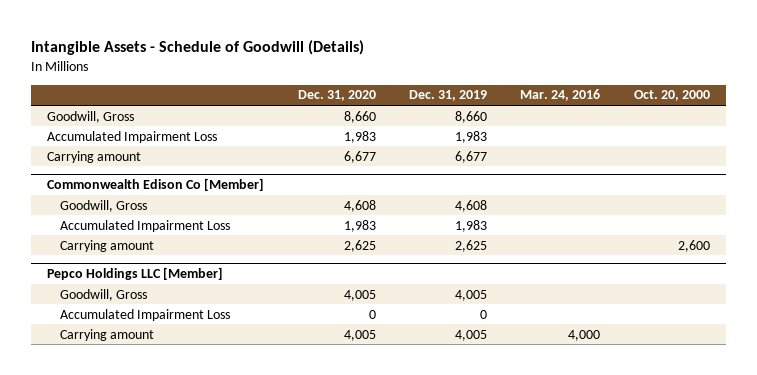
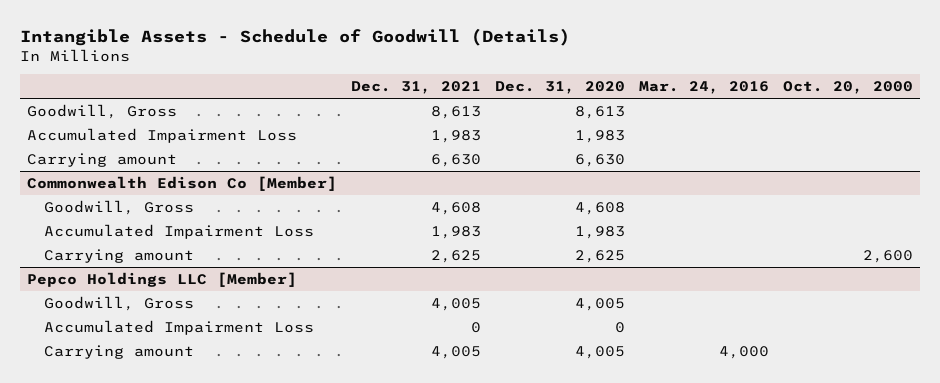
- | Dec. 31, 2020 | Dec. 31, 2019 | Mar. 24, 2016 | Oct. 20, 2000
+ | Dec. 31, 2021 | Dec. 31, 2020 | Mar. 24, 2016 | Oct. 20, 2000
- Goodwill, Gross | 8,660 | 8,660 | |
+ Goodwill, Gross | 8,613 | 8,613 | |
- Carrying amount | 6,677 | 6,677 | |
+ Carrying amount | 6,630 | 6,630 | |

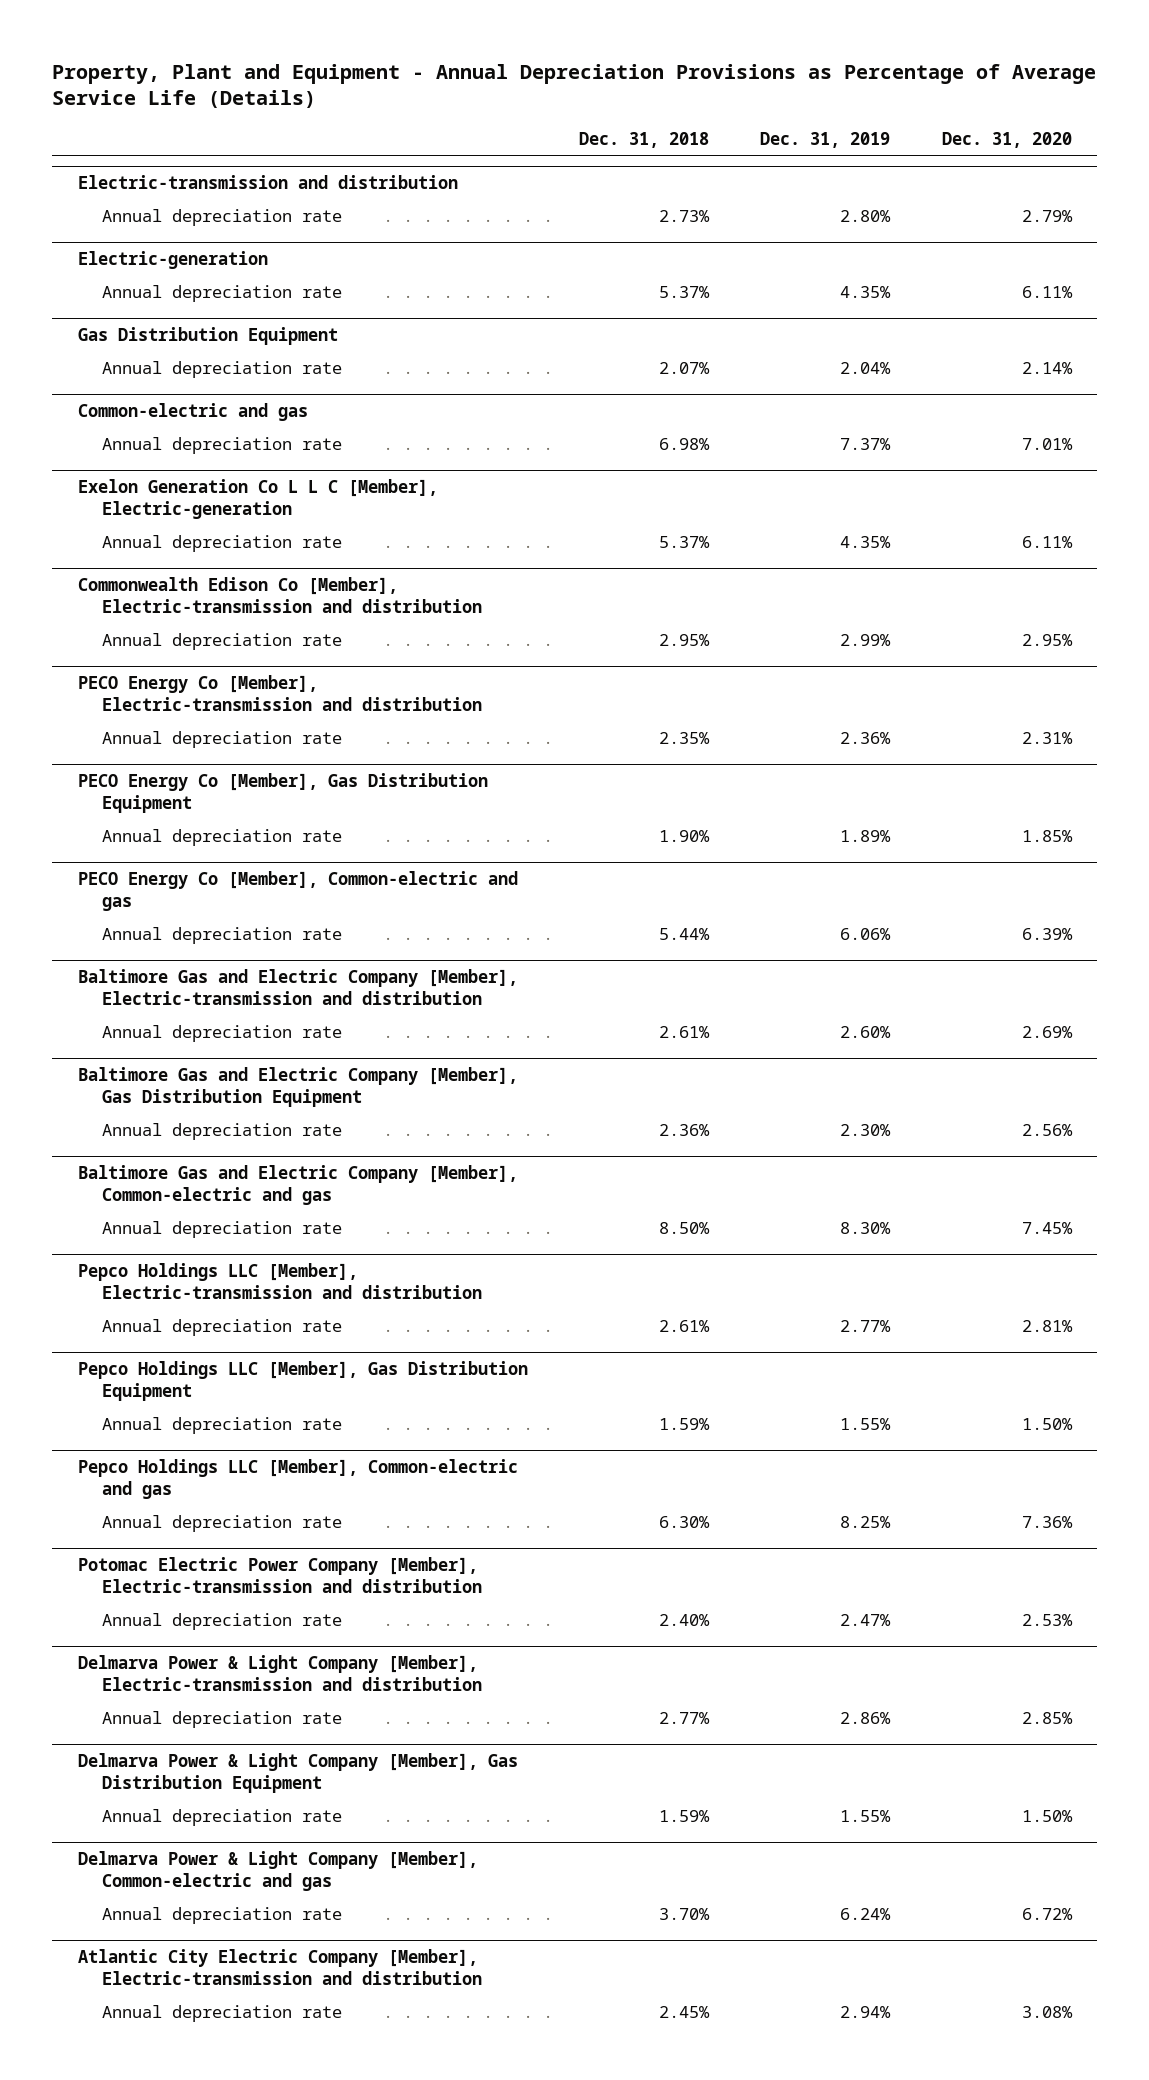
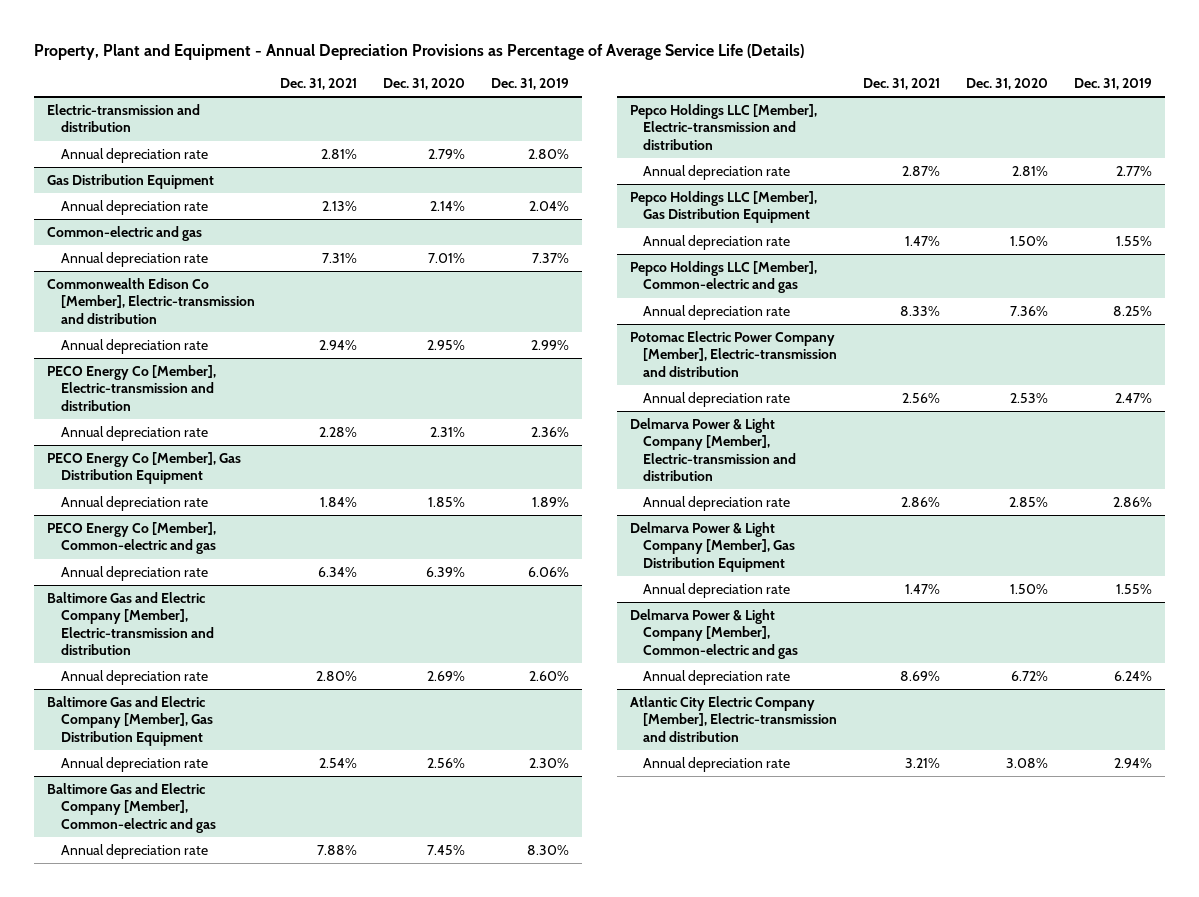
- | Dec. 31, 2018 | Dec. 31, 2019 | Dec. 31, 2020
+ | Dec. 31, 2021 | Dec. 31, 2020 | Dec. 31, 2019
- Electric-generation
- Annual depreciation rate | 5.37% | 4.35% | 6.11%
- Exelon Generation Co L L C [Member], Electric-generation
- Annual depreciation rate | 5.37% | 4.35% | 6.11%

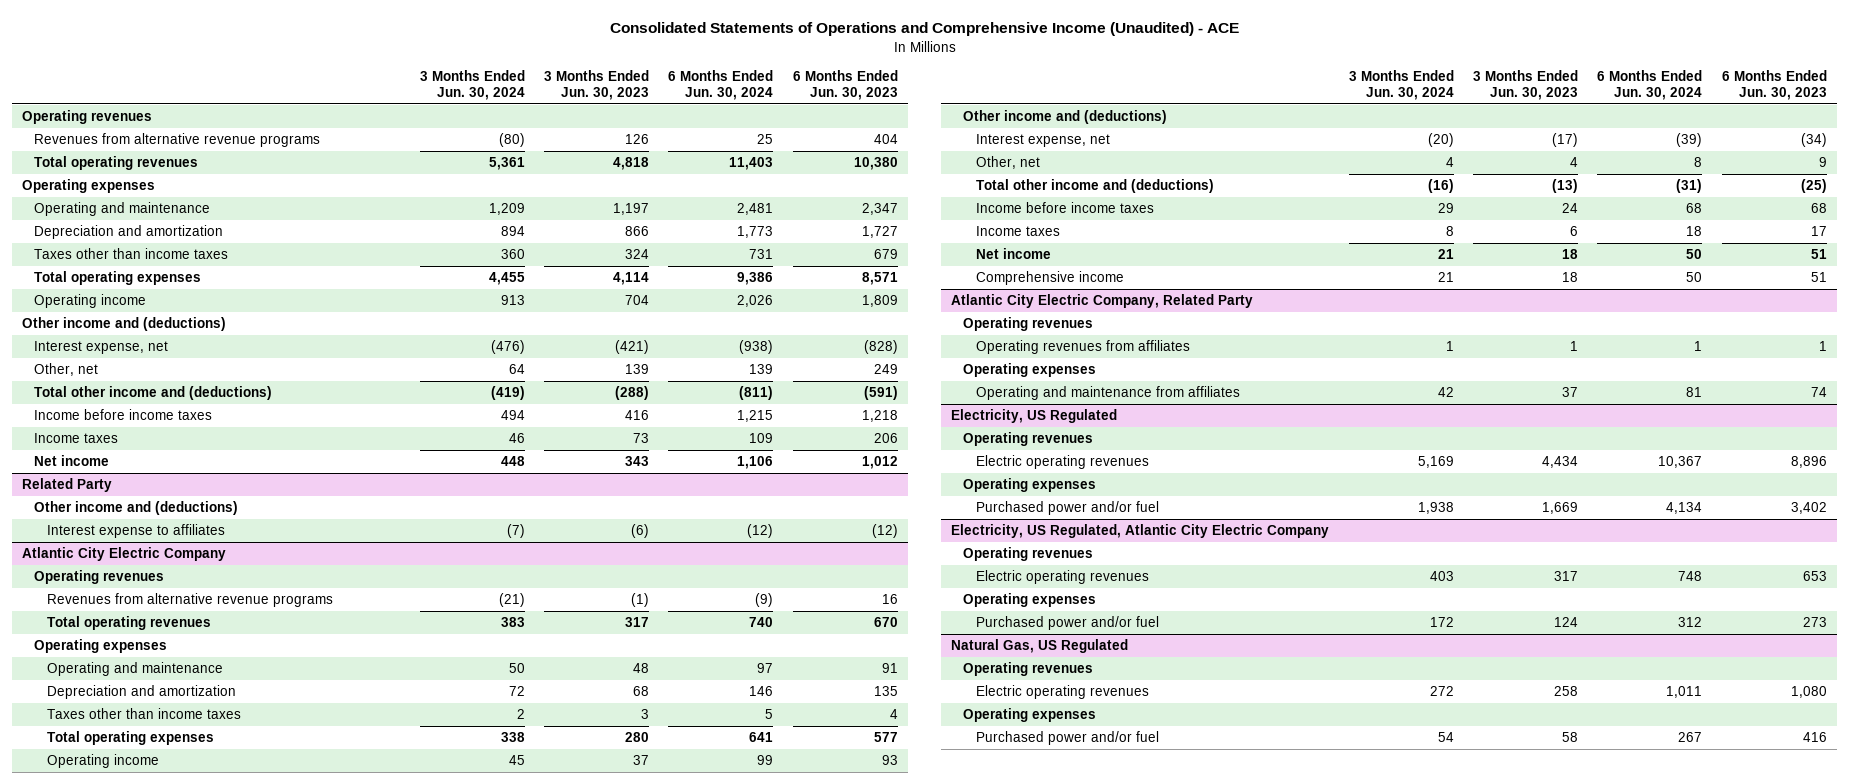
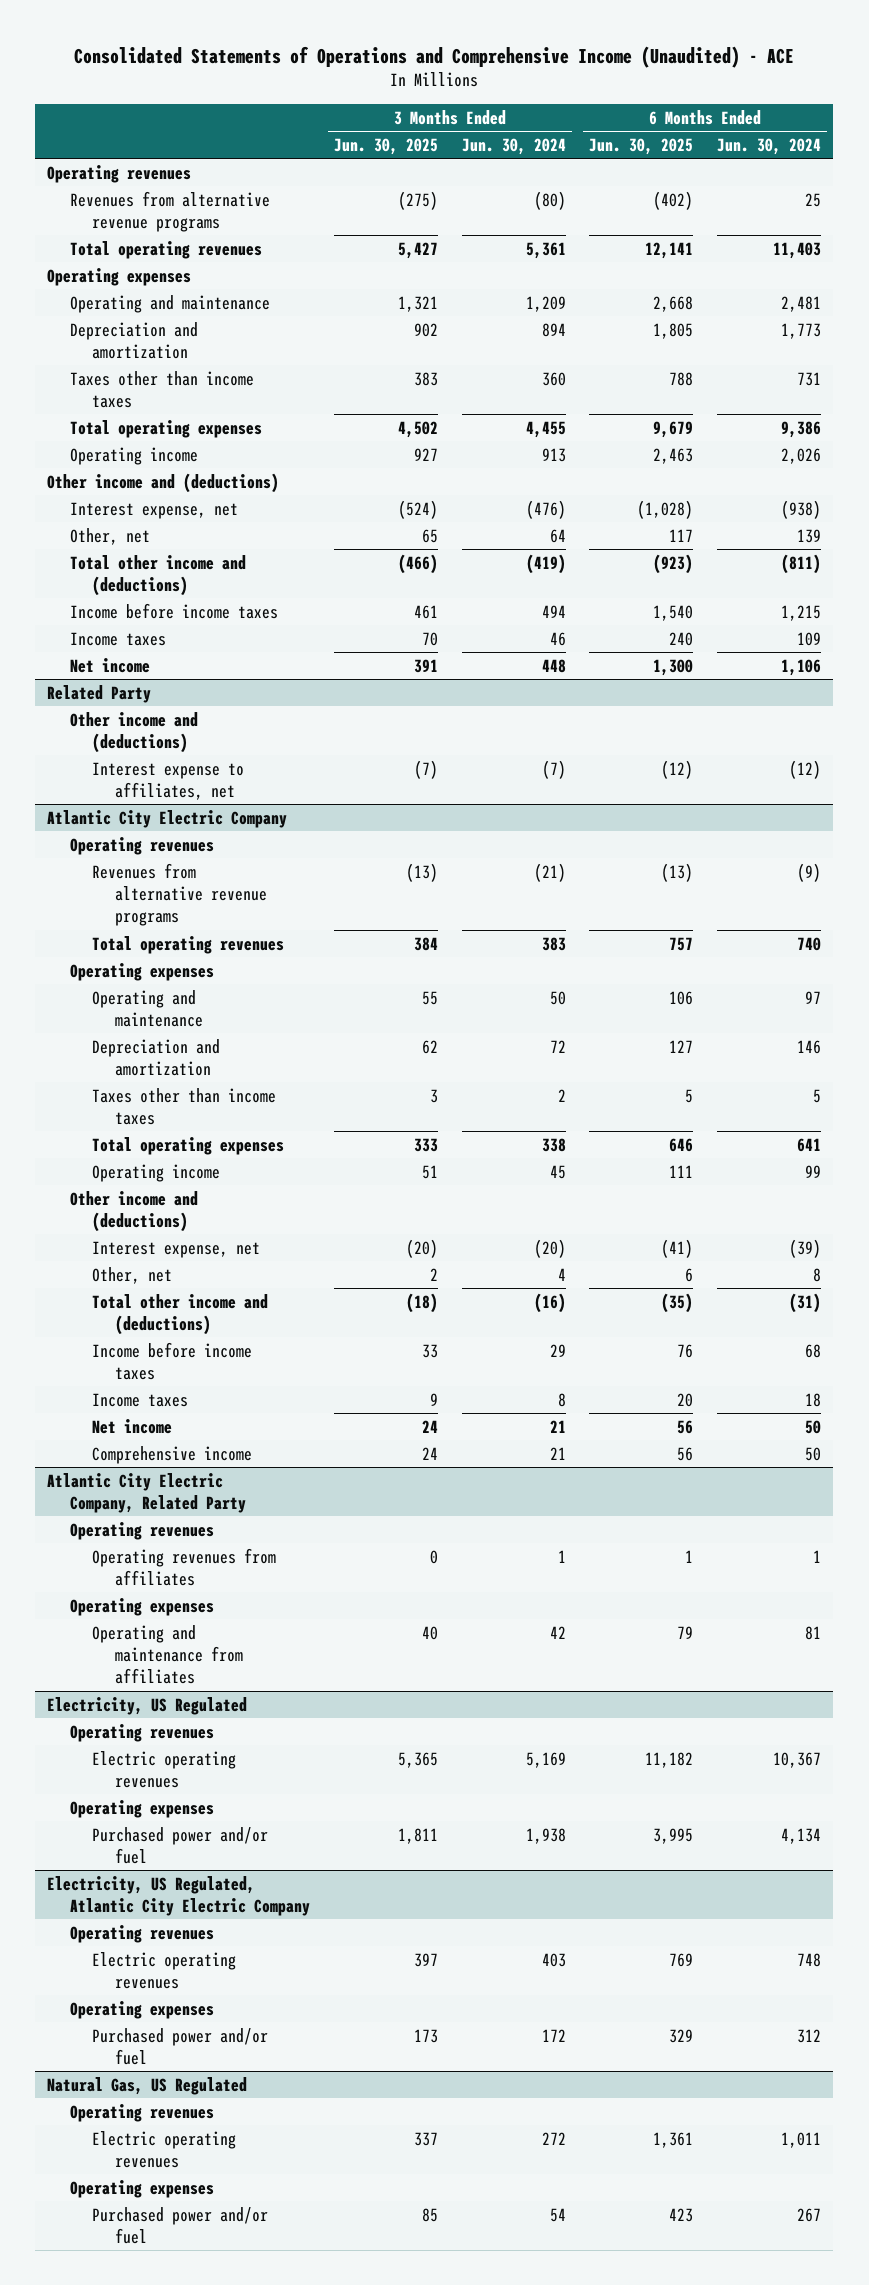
- | 3 Months Ended Jun. 30, 2024 | 3 Months Ended Jun. 30, 2023 | 6 Months Ended Jun. 30, 2024 | 6 Months Ended Jun. 30, 2023
+ | 3 Months Ended Jun. 30, 2025 | 3 Months Ended Jun. 30, 2024 | 6 Months Ended Jun. 30, 2025 | 6 Months Ended Jun. 30, 2024
@ Related Party
- Interest expense to affiliates | (7) | (6) | (12) | (12)
+ Interest expense to affiliates, net | (7) | (7) | (12) | (12)

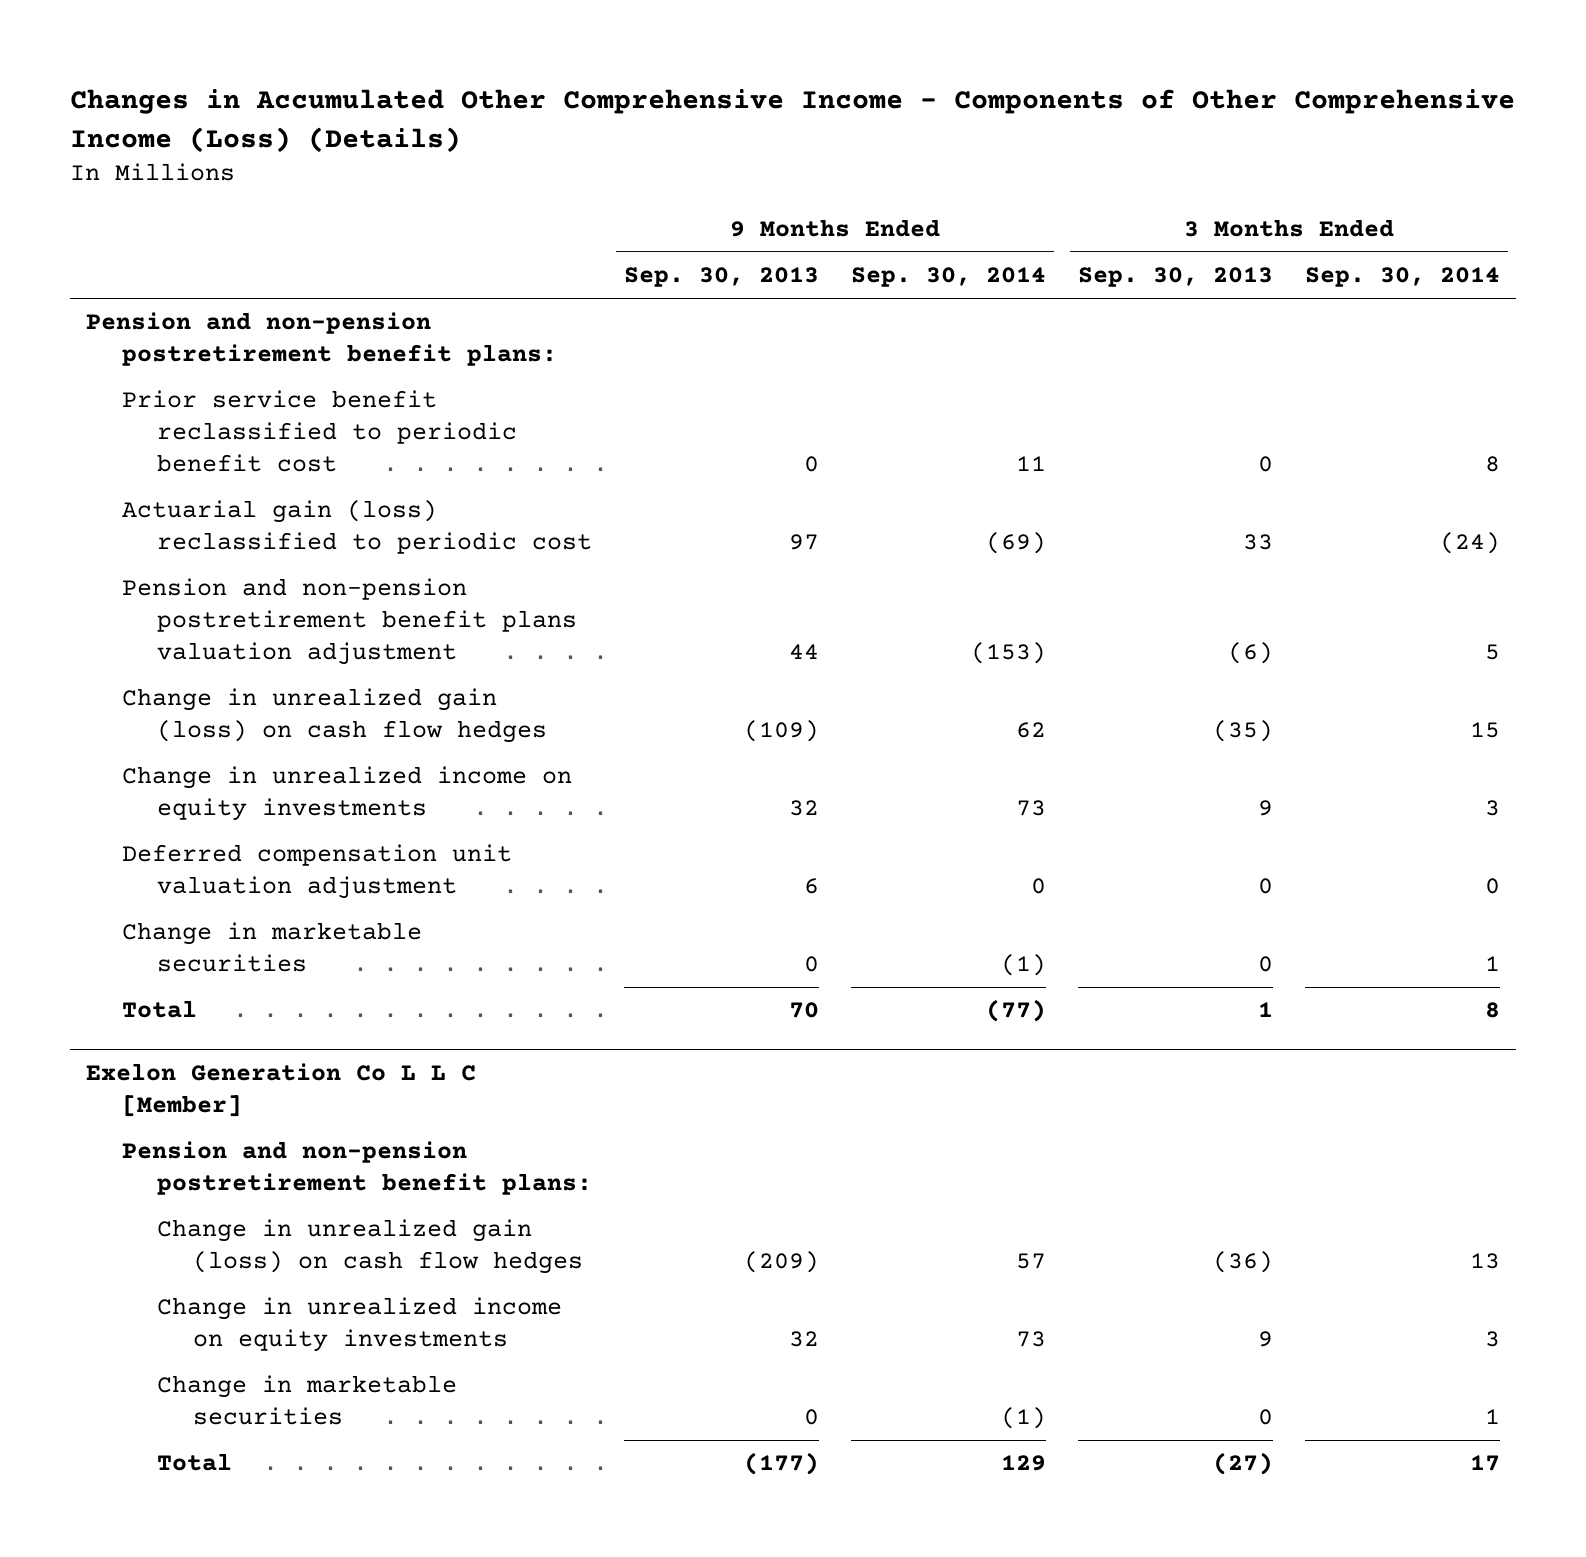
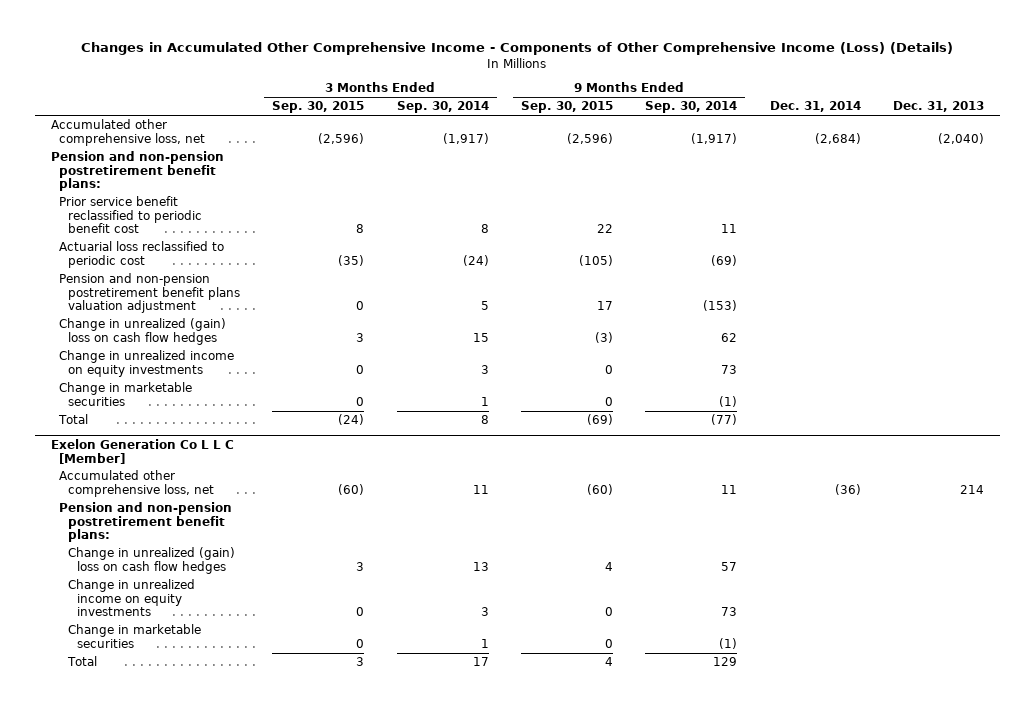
- | 9 Months Ended Sep. 30, 2013 | 9 Months Ended Sep. 30, 2014 | 3 Months Ended Sep. 30, 2013 | 3 Months Ended Sep. 30, 2014
+ | 3 Months Ended Sep. 30, 2015 | 3 Months Ended Sep. 30, 2014 | 9 Months Ended Sep. 30, 2015 | 9 Months Ended Sep. 30, 2014 | Dec. 31, 2014 | Dec. 31, 2013
+ Accumulated other comprehensive loss, net | (2,596) | (1,917) | (2,596) | (1,917) | (2,684) | (2,040)
- Actuarial gain (loss) reclassified to periodic cost | 97 | (69) | 33 | (24)
+ Actuarial loss reclassified to periodic cost | (35) | (24) | (105) | (69) | |
- Change in unrealized gain (loss) on cash flow hedges | (109) | 62 | (35) | 15
+ Change in unrealized (gain) loss on cash flow hedges | 3 | 15 | (3) | 62 | |
- Deferred compensation unit valuation adjustment | 6 | 0 | 0 | 0
@ Exelon Generation Co L L C [Member]
+ Accumulated other comprehensive loss, net | (60) | 11 | (60) | 11 | (36) | 214
- Change in unrealized gain (loss) on cash flow hedges | (209) | 57 | (36) | 13
+ Change in unrealized (gain) loss on cash flow hedges | 3 | 13 | 4 | 57 | |

